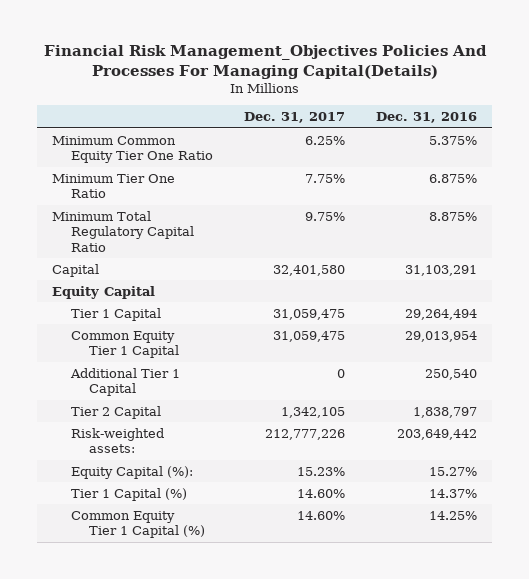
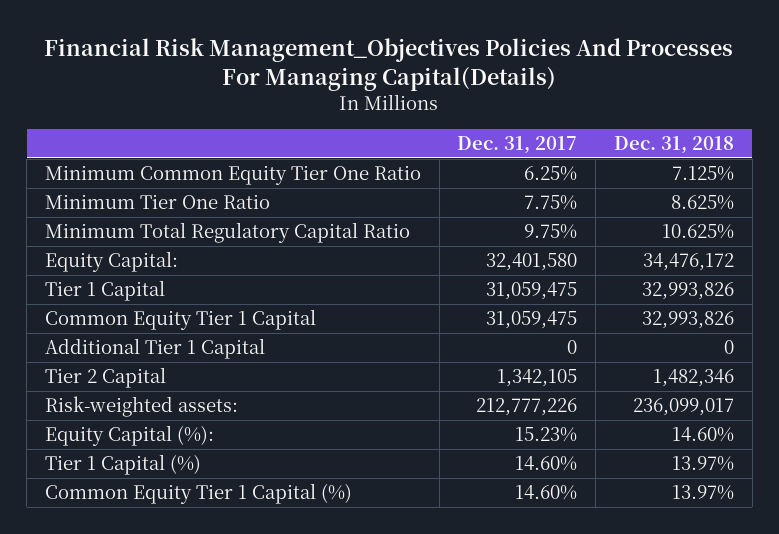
- | Dec. 31, 2017 | Dec. 31, 2016
+ | Dec. 31, 2017 | Dec. 31, 2018
- Capital | 32,401,580 | 31,103,291
- Equity Capital
+ Equity Capital: | 32,401,580 | 34,476,172

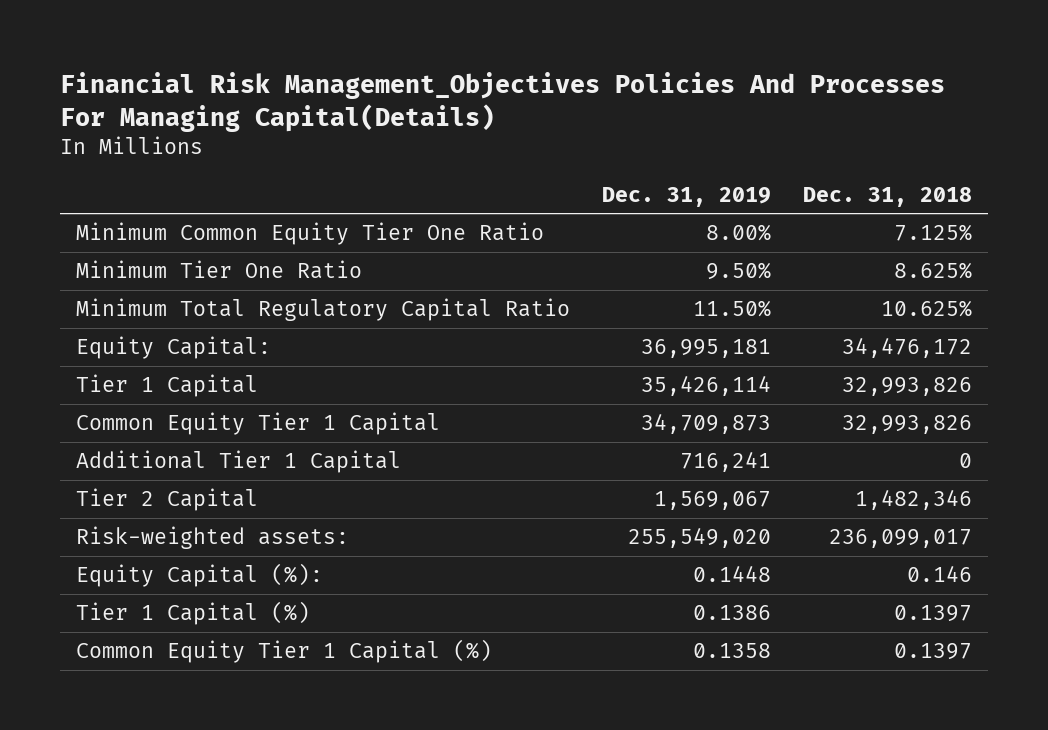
- | Dec. 31, 2017 | Dec. 31, 2018
+ | Dec. 31, 2019 | Dec. 31, 2018
- Equity Capital (%): | 15.23% | 14.60%
- Tier 1 Capital (%) | 14.60% | 13.97%
- Common Equity Tier 1 Capital (%) | 14.60% | 13.97%
+ Equity Capital (%): | 0.1448 | 0.146
+ Tier 1 Capital (%) | 0.1386 | 0.1397
+ Common Equity Tier 1 Capital (%) | 0.1358 | 0.1397

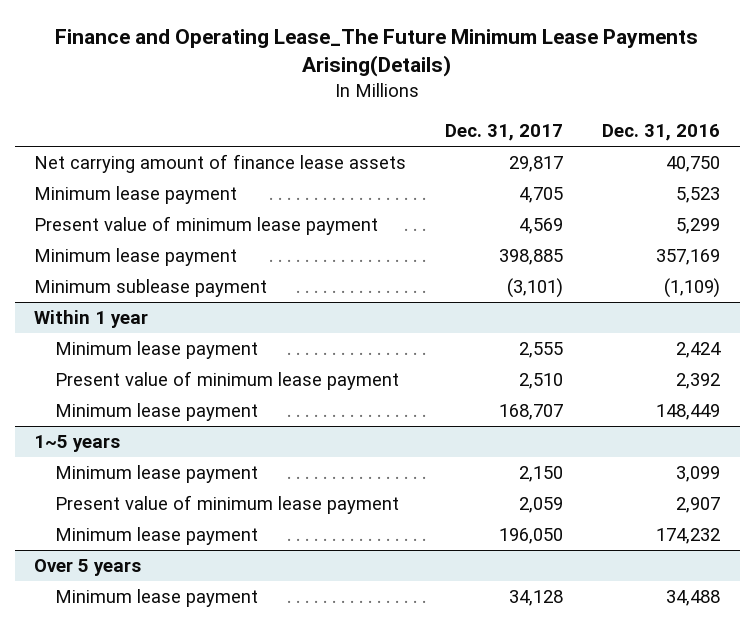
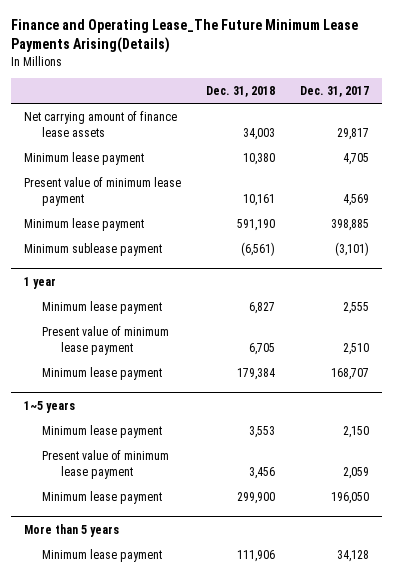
- | Dec. 31, 2017 | Dec. 31, 2016
+ | Dec. 31, 2018 | Dec. 31, 2017
- Within 1 year
+ 1 year
- Over 5 years
+ More than 5 years

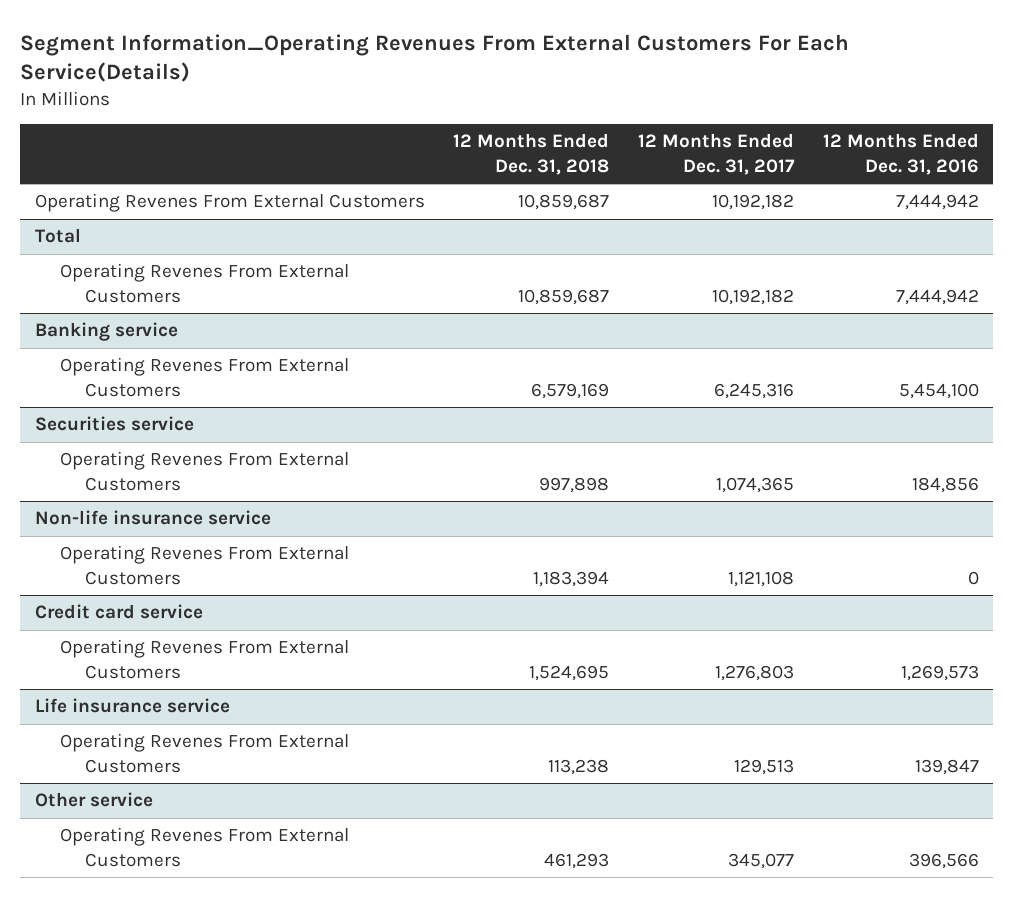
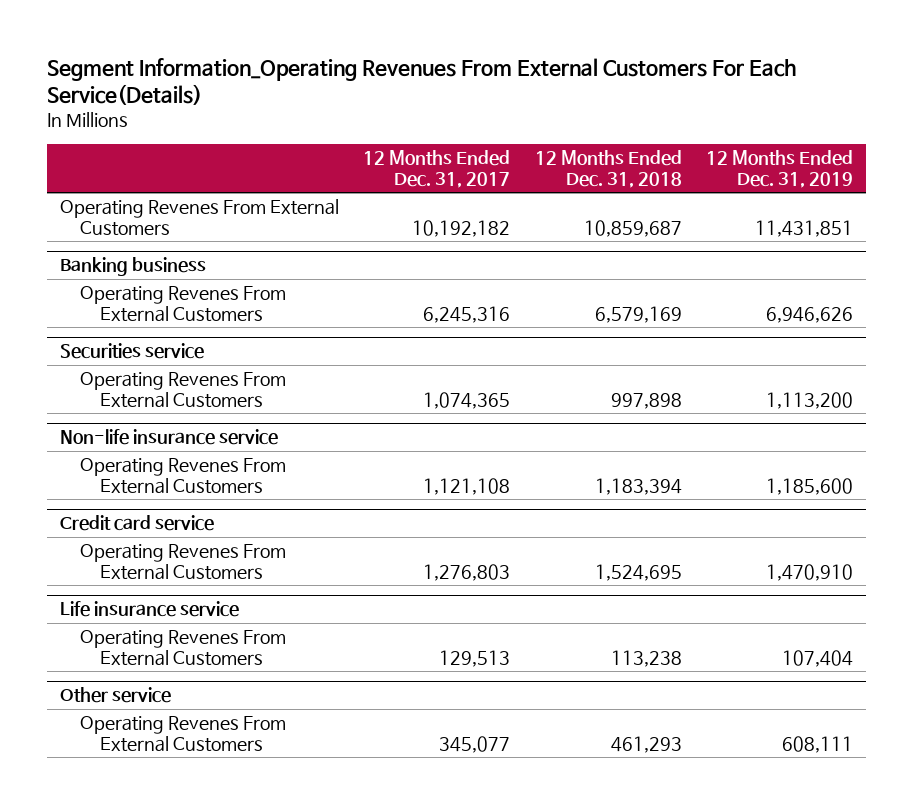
- | 12 Months Ended Dec. 31, 2018 | 12 Months Ended Dec. 31, 2017 | 12 Months Ended Dec. 31, 2016
+ | 12 Months Ended Dec. 31, 2017 | 12 Months Ended Dec. 31, 2018 | 12 Months Ended Dec. 31, 2019
- Total
- Operating Revenes From External Customers | 10,859,687 | 10,192,182 | 7,444,942
- Banking service
+ Banking business

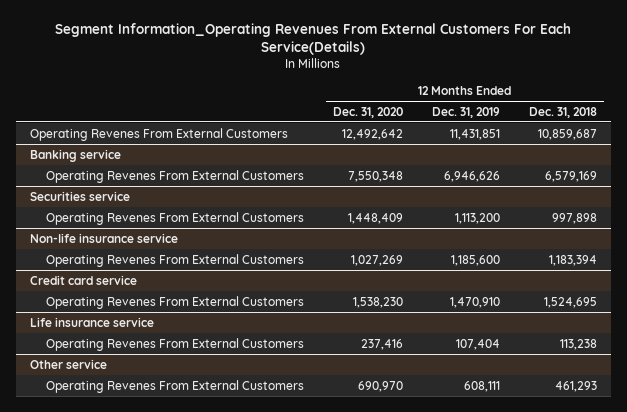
- | 12 Months Ended Dec. 31, 2017 | 12 Months Ended Dec. 31, 2018 | 12 Months Ended Dec. 31, 2019
+ | 12 Months Ended Dec. 31, 2020 | 12 Months Ended Dec. 31, 2019 | 12 Months Ended Dec. 31, 2018
- Banking business
+ Banking service

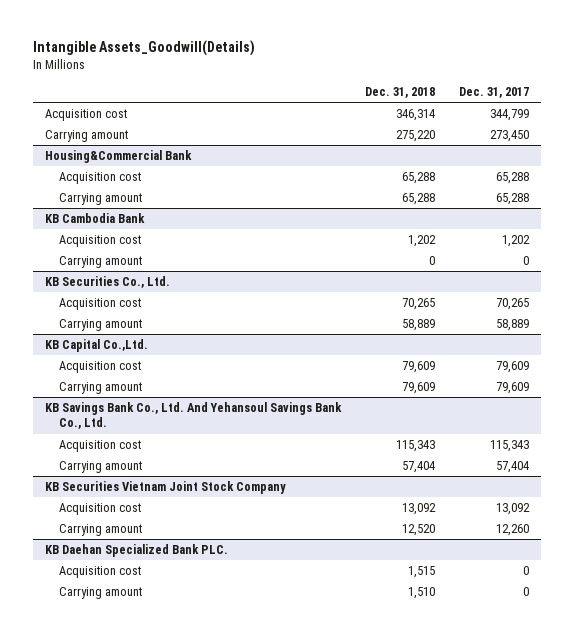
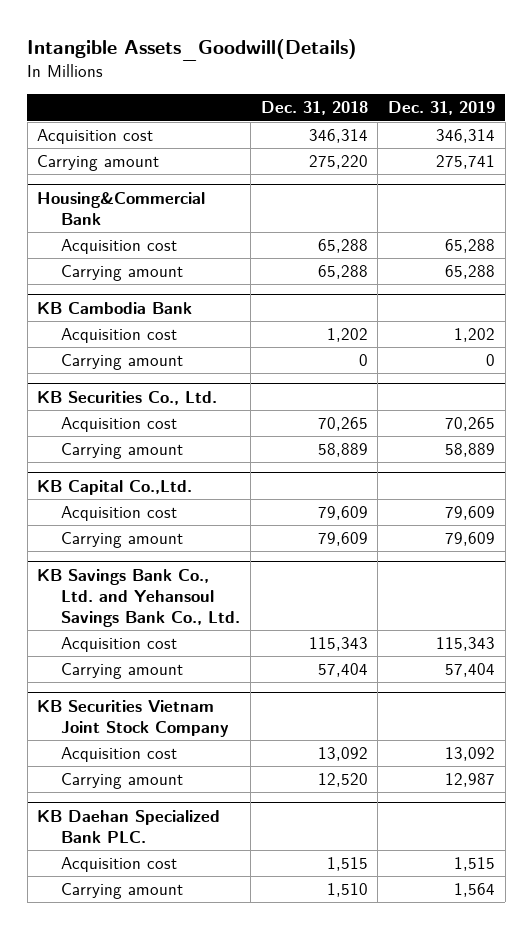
- | Dec. 31, 2018 | Dec. 31, 2017
+ | Dec. 31, 2018 | Dec. 31, 2019
- KB Savings Bank Co., Ltd. And Yehansoul Savings Bank Co., Ltd.
+ KB Savings Bank Co., Ltd. and Yehansoul Savings Bank Co., Ltd.

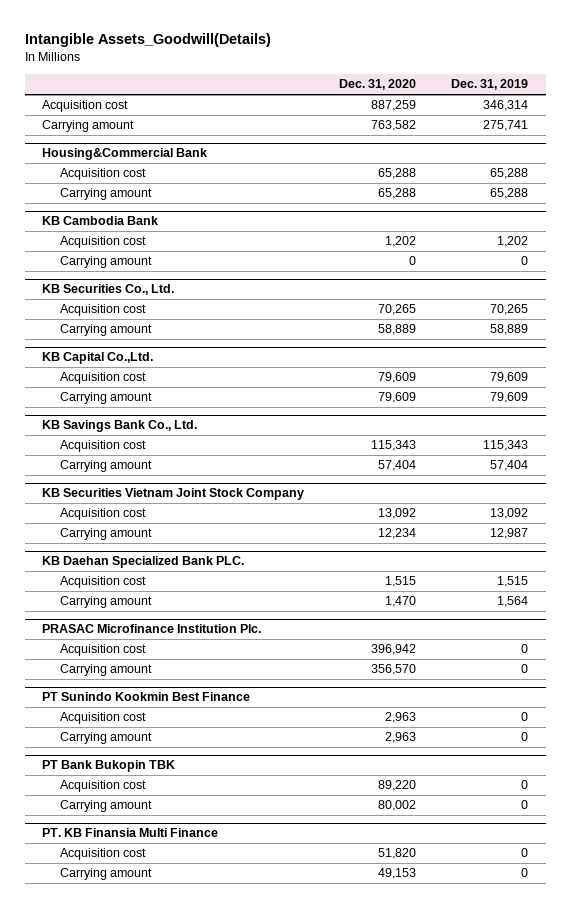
- | Dec. 31, 2018 | Dec. 31, 2019
+ | Dec. 31, 2020 | Dec. 31, 2019
- KB Savings Bank Co., Ltd. and Yehansoul Savings Bank Co., Ltd.
+ KB Savings Bank Co., Ltd.
+ PRASAC Microfinance Institution Plc.
+ Acquisition cost | 396,942 | 0
+ Carrying amount | 356,570 | 0
+ PT Sunindo Kookmin Best Finance
+ Acquisition cost | 2,963 | 0
+ Carrying amount | 2,963 | 0
+ PT Bank Bukopin TBK
+ Acquisition cost | 89,220 | 0
+ Carrying amount | 80,002 | 0
+ PT. KB Finansia Multi Finance
+ Acquisition cost | 51,820 | 0
+ Carrying amount | 49,153 | 0

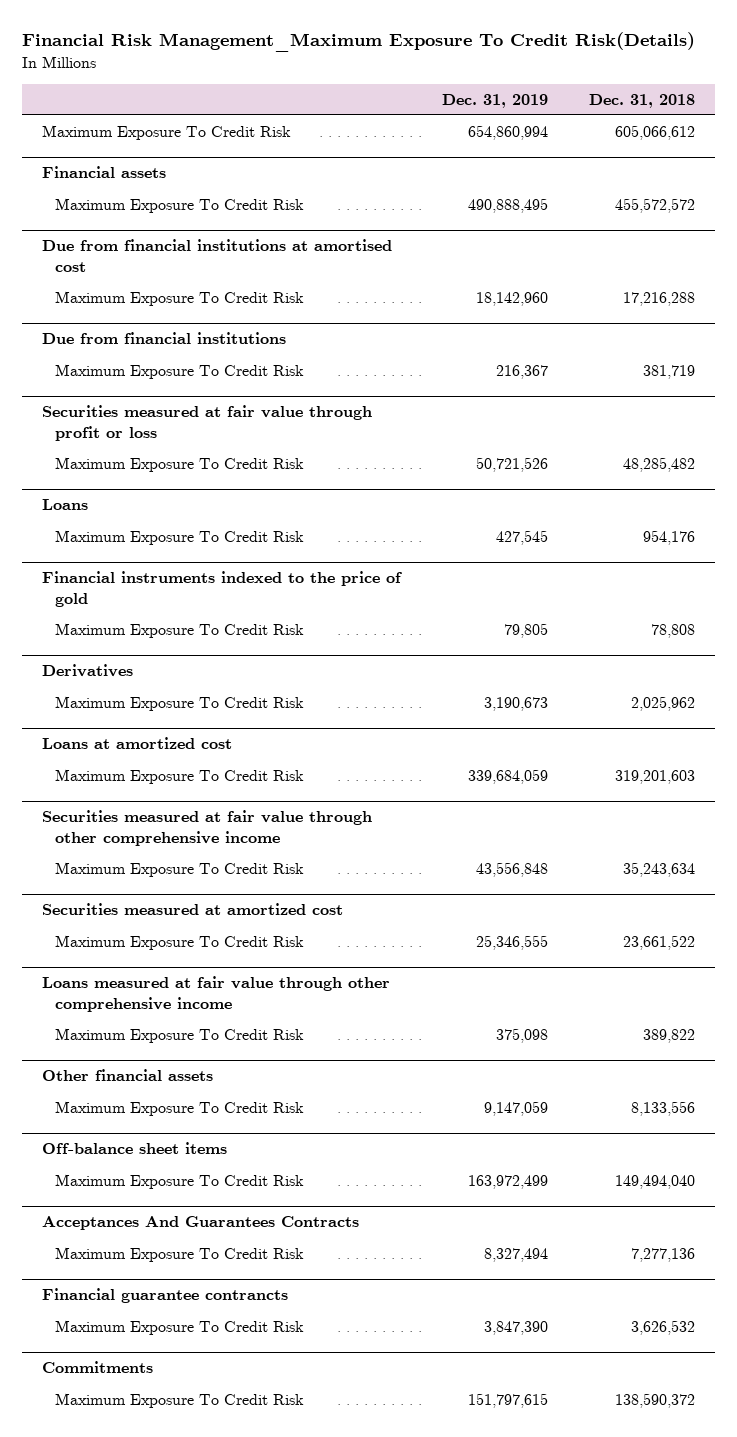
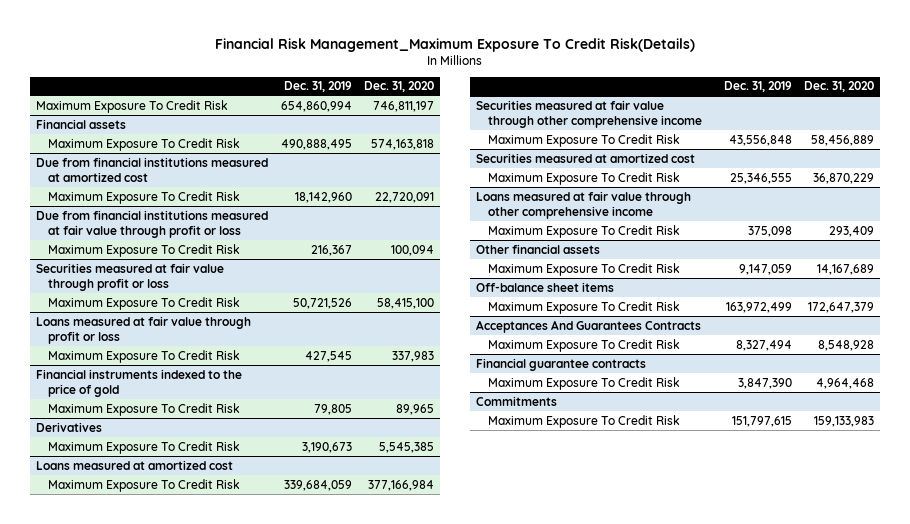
- | Dec. 31, 2019 | Dec. 31, 2018
+ | Dec. 31, 2019 | Dec. 31, 2020
- Due from financial institutions at amortised cost
+ Due from financial institutions measured at amortized cost
- Due from financial institutions
+ Due from financial institutions measured at fair value through profit or loss
- Loans
+ Loans measured at fair value through profit or loss
- Loans at amortized cost
+ Loans measured at amortized cost
- Financial guarantee contrancts
+ Financial guarantee contracts

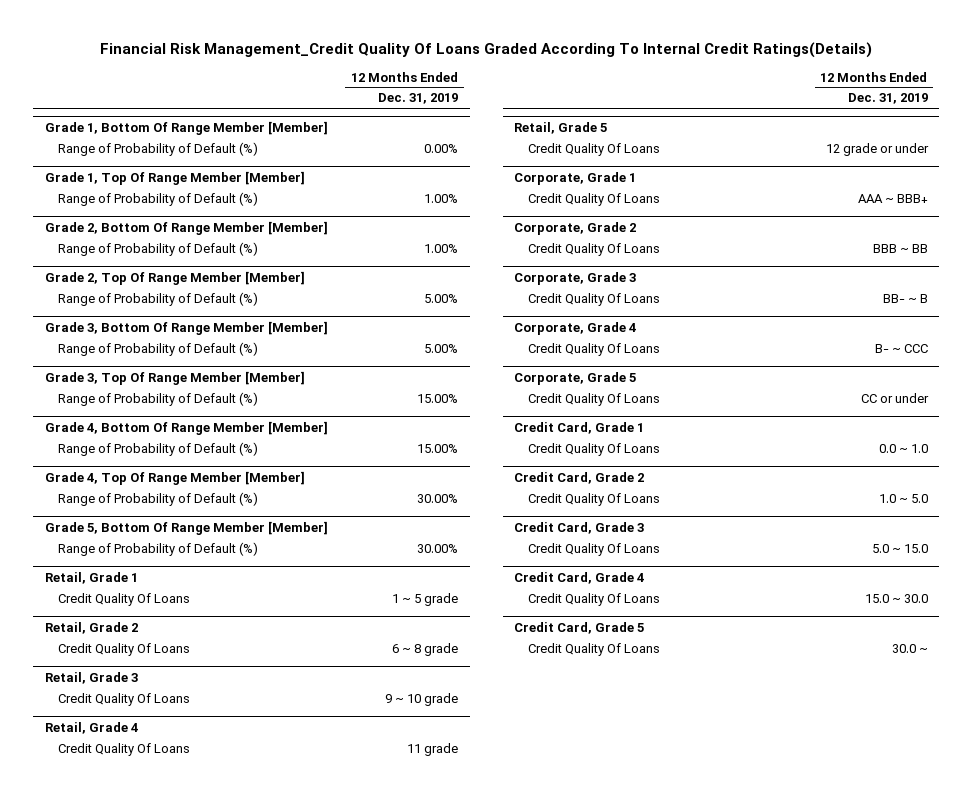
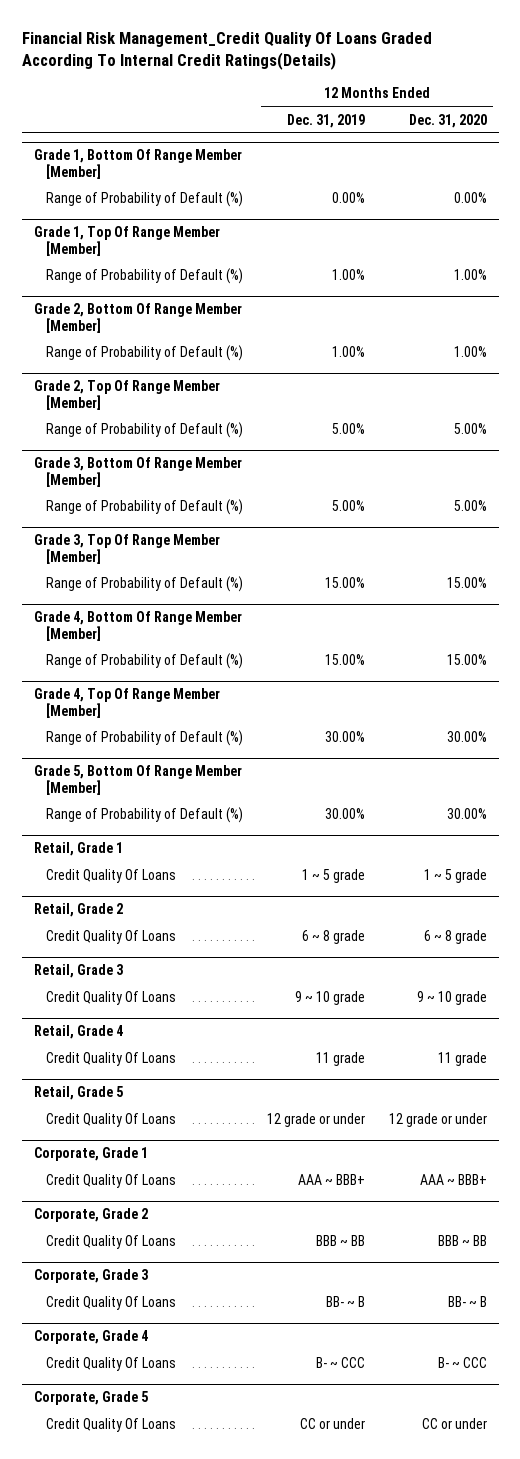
- | 12 Months Ended Dec. 31, 2019
+ | 12 Months Ended Dec. 31, 2019 | 12 Months Ended Dec. 31, 2020
- Credit Card, Grade 1
- Credit Quality Of Loans | 0.0 ~ 1.0
- Credit Card, Grade 2
- Credit Quality Of Loans | 1.0 ~ 5.0
- Credit Card, Grade 3
- Credit Quality Of Loans | 5.0 ~ 15.0
- Credit Card, Grade 4
- Credit Quality Of Loans | 15.0 ~ 30.0
- Credit Card, Grade 5
- Credit Quality Of Loans | 30.0 ~

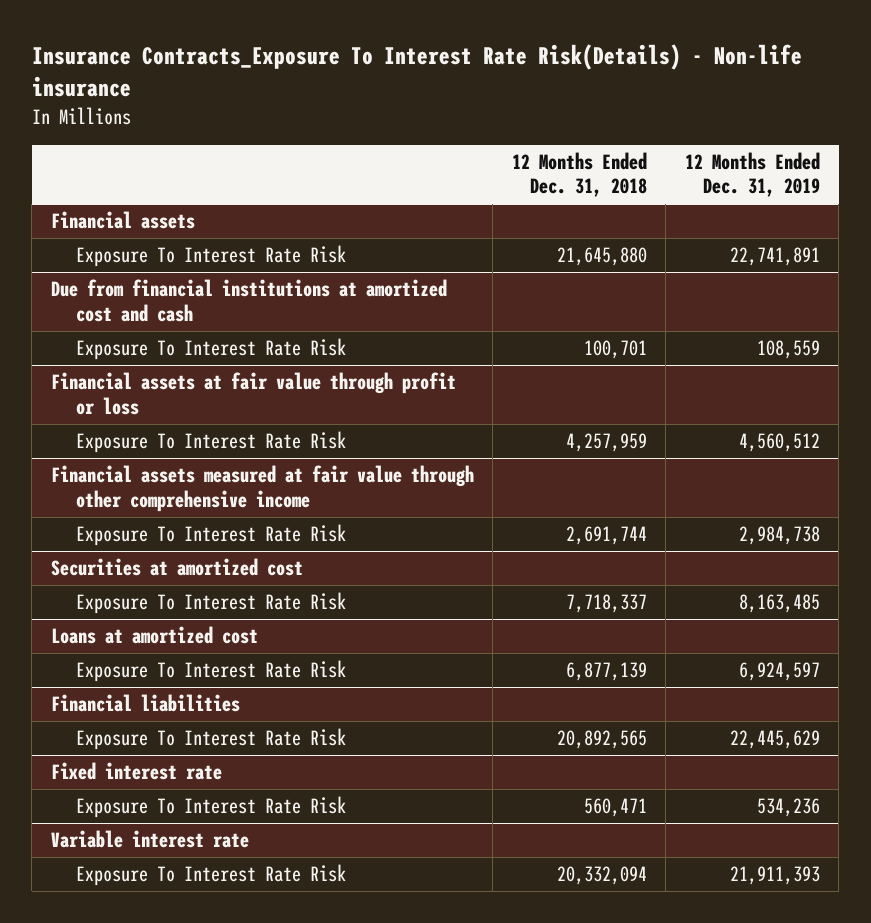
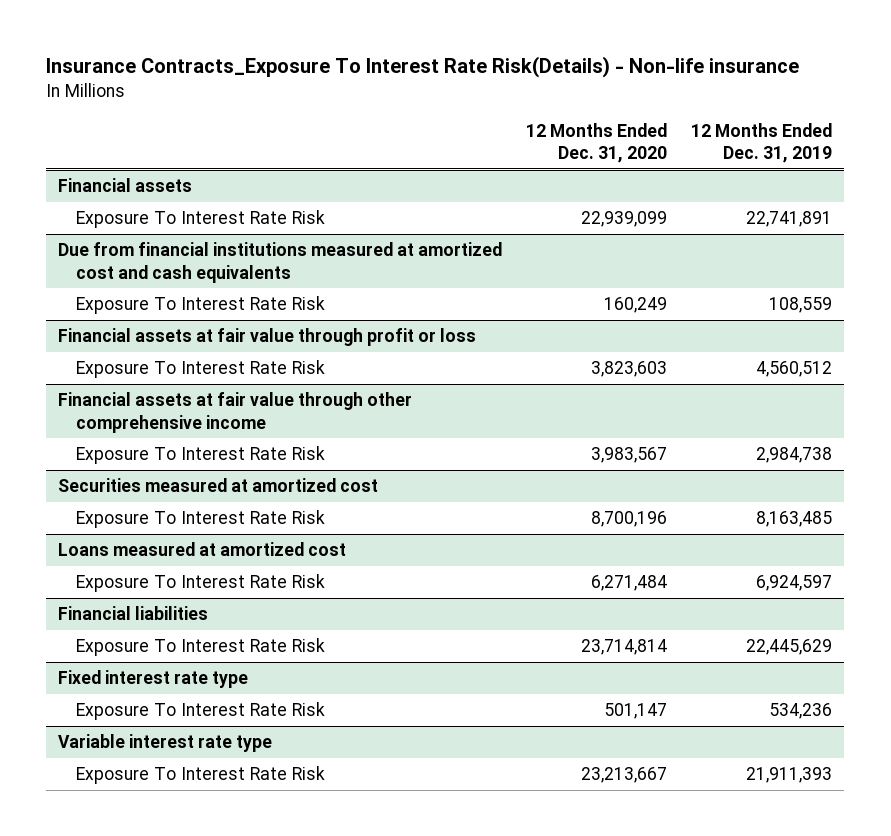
- | 12 Months Ended Dec. 31, 2018 | 12 Months Ended Dec. 31, 2019
+ | 12 Months Ended Dec. 31, 2020 | 12 Months Ended Dec. 31, 2019
- Due from financial institutions at amortized cost and cash
+ Due from financial institutions measured at amortized cost and cash equivalents
- Financial assets measured at fair value through other comprehensive income
+ Financial assets at fair value through other comprehensive income
- Securities at amortized cost
+ Securities measured at amortized cost
- Loans at amortized cost
+ Loans measured at amortized cost
- Fixed interest rate
+ Fixed interest rate type
- Variable interest rate
+ Variable interest rate type

